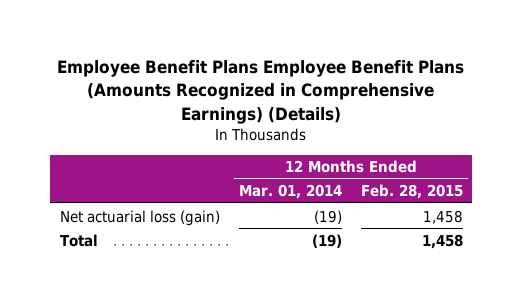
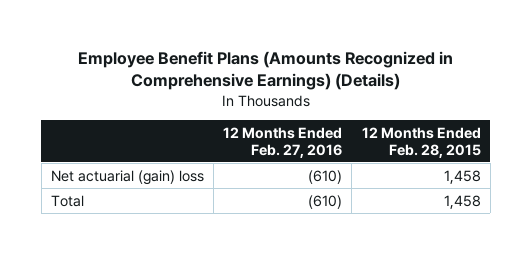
- Employee Benefit Plans Employee Benefit Plans (Amounts Recognized in Comprehensive Earnings) (Details)
+ Employee Benefit Plans (Amounts Recognized in Comprehensive Earnings) (Details)
- | 12 Months Ended Mar. 01, 2014 | 12 Months Ended Feb. 28, 2015
+ | 12 Months Ended Feb. 27, 2016 | 12 Months Ended Feb. 28, 2015
- Net actuarial loss (gain) | (19) | 1,458
+ Net actuarial (gain) loss | (610) | 1,458

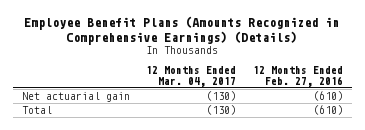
- | 12 Months Ended Feb. 27, 2016 | 12 Months Ended Feb. 28, 2015
+ | 12 Months Ended Mar. 04, 2017 | 12 Months Ended Feb. 27, 2016
- Net actuarial (gain) loss | (610) | 1,458
+ Net actuarial gain | (130) | (610)

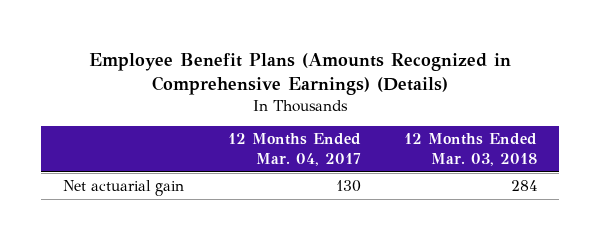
- | 12 Months Ended Mar. 04, 2017 | 12 Months Ended Feb. 27, 2016
+ | 12 Months Ended Mar. 04, 2017 | 12 Months Ended Mar. 03, 2018
- Net actuarial gain | (130) | (610)
- Total | (130) | (610)
+ Net actuarial gain | 130 | 284

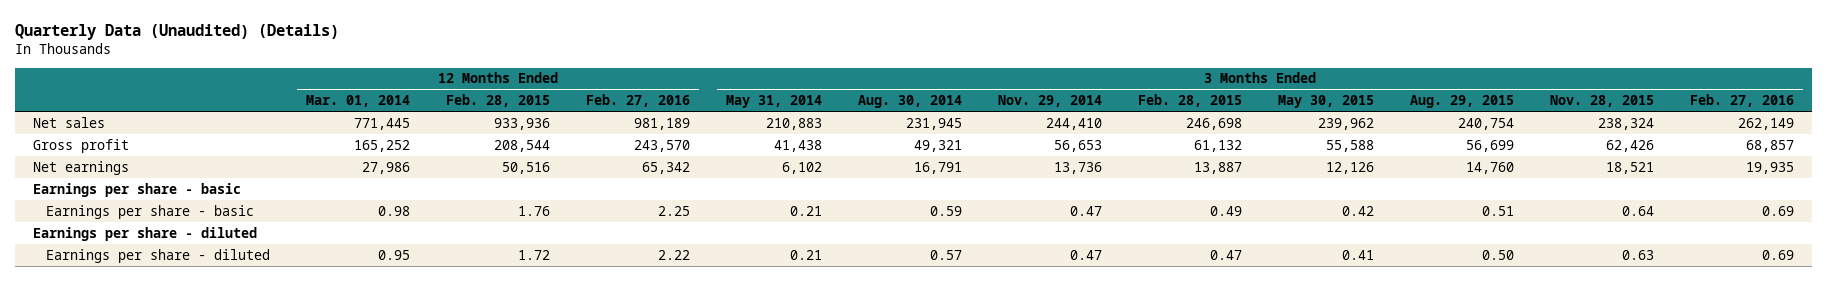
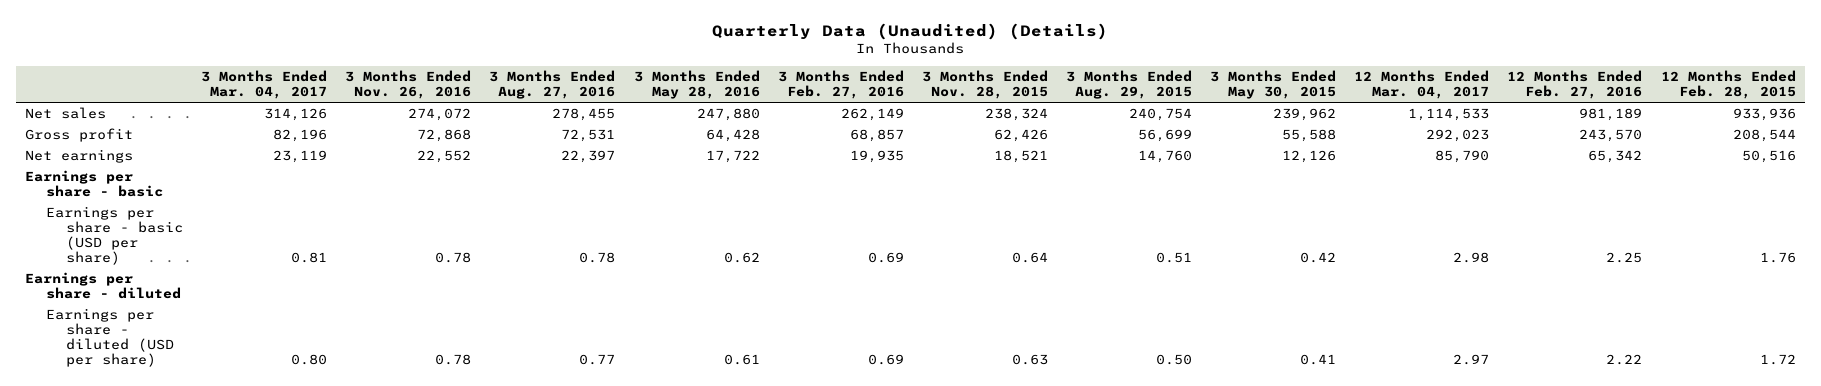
- | 12 Months Ended Mar. 01, 2014 | 12 Months Ended Feb. 28, 2015 | 12 Months Ended Feb. 27, 2016 | 3 Months Ended May 31, 2014 | 3 Months Ended Aug. 30, 2014 | 3 Months Ended Nov. 29, 2014 | 3 Months Ended Feb. 28, 2015 | 3 Months Ended May 30, 2015 | 3 Months Ended Aug. 29, 2015 | 3 Months Ended Nov. 28, 2015 | 3 Months Ended Feb. 27, 2016
+ | 3 Months Ended Mar. 04, 2017 | 3 Months Ended Nov. 26, 2016 | 3 Months Ended Aug. 27, 2016 | 3 Months Ended May 28, 2016 | 3 Months Ended Feb. 27, 2016 | 3 Months Ended Nov. 28, 2015 | 3 Months Ended Aug. 29, 2015 | 3 Months Ended May 30, 2015 | 12 Months Ended Mar. 04, 2017 | 12 Months Ended Feb. 27, 2016 | 12 Months Ended Feb. 28, 2015
- Earnings per share - basic | 0.98 | 1.76 | 2.25 | 0.21 | 0.59 | 0.47 | 0.49 | 0.42 | 0.51 | 0.64 | 0.69
+ Earnings per share - basic (USD per share) | 0.81 | 0.78 | 0.78 | 0.62 | 0.69 | 0.64 | 0.51 | 0.42 | 2.98 | 2.25 | 1.76
- Earnings per share - diluted | 0.95 | 1.72 | 2.22 | 0.21 | 0.57 | 0.47 | 0.47 | 0.41 | 0.50 | 0.63 | 0.69
+ Earnings per share - diluted (USD per share) | 0.80 | 0.78 | 0.77 | 0.61 | 0.69 | 0.63 | 0.50 | 0.41 | 2.97 | 2.22 | 1.72

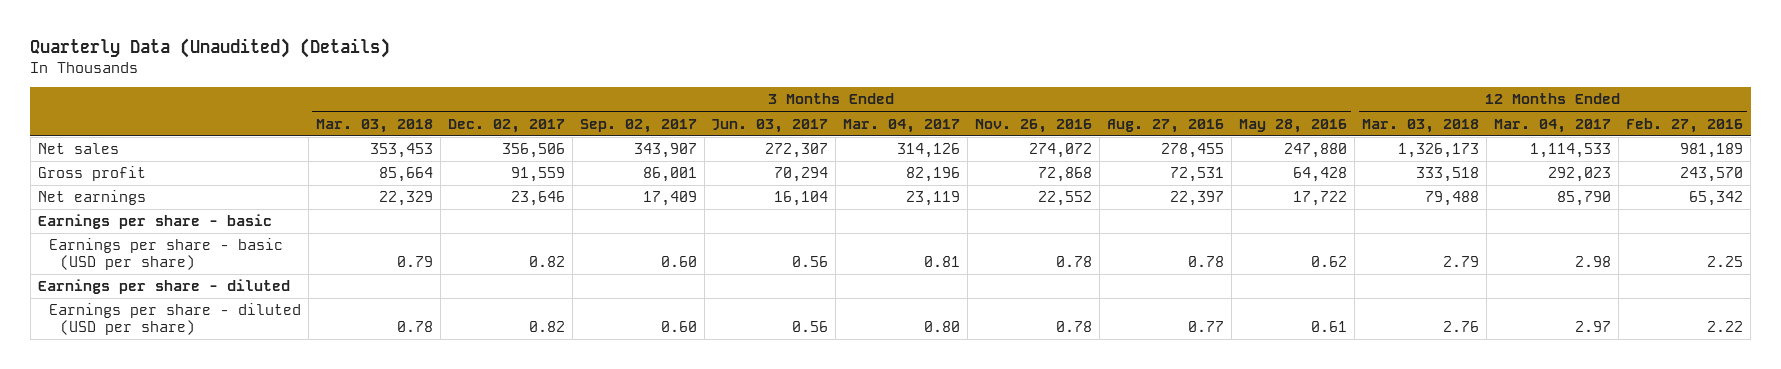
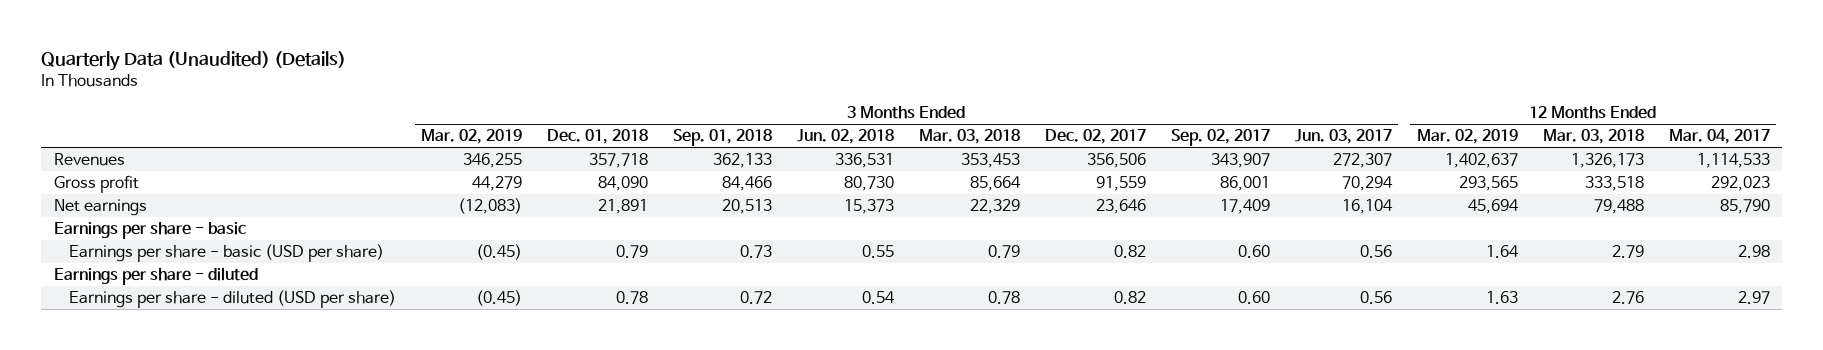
- | 3 Months Ended Mar. 03, 2018 | 3 Months Ended Dec. 02, 2017 | 3 Months Ended Sep. 02, 2017 | 3 Months Ended Jun. 03, 2017 | 3 Months Ended Mar. 04, 2017 | 3 Months Ended Nov. 26, 2016 | 3 Months Ended Aug. 27, 2016 | 3 Months Ended May 28, 2016 | 12 Months Ended Mar. 03, 2018 | 12 Months Ended Mar. 04, 2017 | 12 Months Ended Feb. 27, 2016
+ | 3 Months Ended Mar. 02, 2019 | 3 Months Ended Dec. 01, 2018 | 3 Months Ended Sep. 01, 2018 | 3 Months Ended Jun. 02, 2018 | 3 Months Ended Mar. 03, 2018 | 3 Months Ended Dec. 02, 2017 | 3 Months Ended Sep. 02, 2017 | 3 Months Ended Jun. 03, 2017 | 12 Months Ended Mar. 02, 2019 | 12 Months Ended Mar. 03, 2018 | 12 Months Ended Mar. 04, 2017
- Net sales | 353,453 | 356,506 | 343,907 | 272,307 | 314,126 | 274,072 | 278,455 | 247,880 | 1,326,173 | 1,114,533 | 981,189
+ Revenues | 346,255 | 357,718 | 362,133 | 336,531 | 353,453 | 356,506 | 343,907 | 272,307 | 1,402,637 | 1,326,173 | 1,114,533

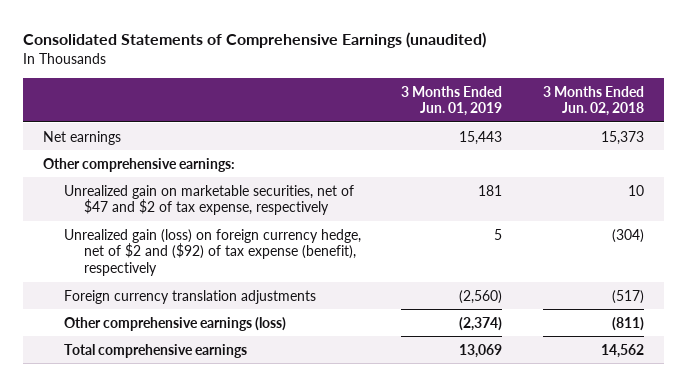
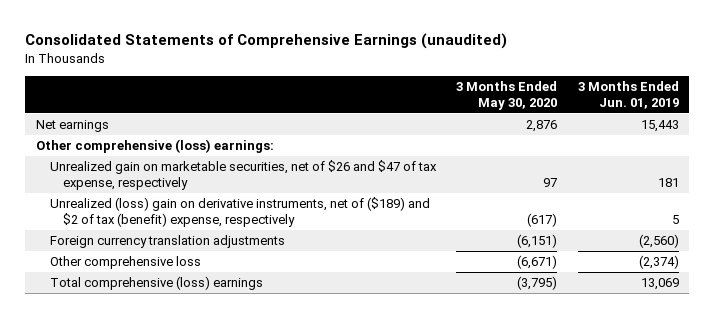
- | 3 Months Ended Jun. 01, 2019 | 3 Months Ended Jun. 02, 2018
+ | 3 Months Ended May 30, 2020 | 3 Months Ended Jun. 01, 2019
- Other comprehensive earnings:
- Unrealized gain on marketable securities, net of $47 and $2 of tax expense, respectively | 181 | 10
- Unrealized gain (loss) on foreign currency hedge, net of $2 and ($92) of tax expense (benefit), respectively | 5 | (304)
+ Other comprehensive (loss) earnings:
+ Unrealized gain on marketable securities, net of $26 and $47 of tax expense, respectively | 97 | 181
+ Unrealized (loss) gain on derivative instruments, net of ($189) and $2 of tax (benefit) expense, respectively | (617) | 5
- Other comprehensive earnings (loss) | (2,374) | (811)
- Total comprehensive earnings | 13,069 | 14,562
+ Other comprehensive loss | (6,671) | (2,374)
+ Total comprehensive (loss) earnings | (3,795) | 13,069

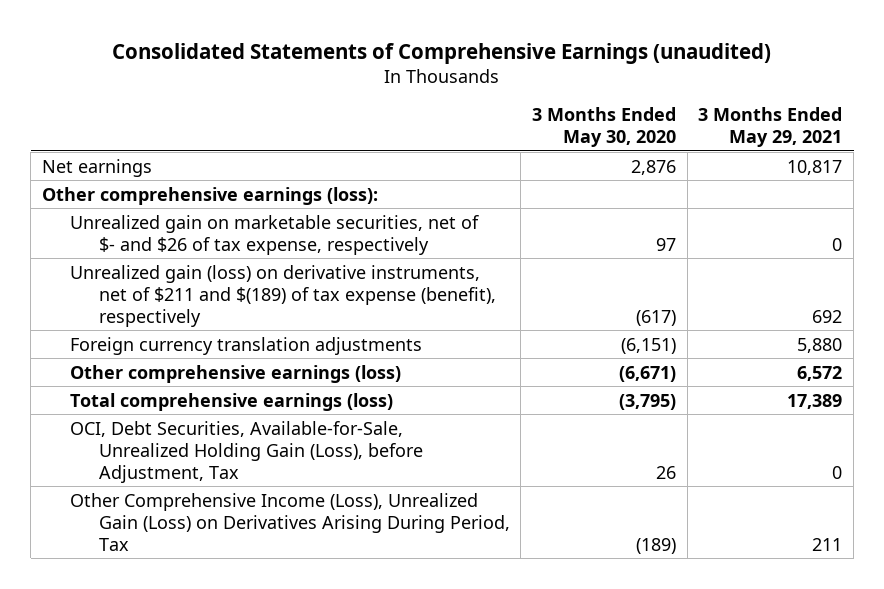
- | 3 Months Ended May 30, 2020 | 3 Months Ended Jun. 01, 2019
+ | 3 Months Ended May 30, 2020 | 3 Months Ended May 29, 2021
- Other comprehensive (loss) earnings:
- Unrealized gain on marketable securities, net of $26 and $47 of tax expense, respectively | 97 | 181
- Unrealized (loss) gain on derivative instruments, net of ($189) and $2 of tax (benefit) expense, respectively | (617) | 5
+ Other comprehensive earnings (loss):
+ Unrealized gain on marketable securities, net of $- and $26 of tax expense, respectively | 97 | 0
+ Unrealized gain (loss) on derivative instruments, net of $211 and $(189) of tax expense (benefit), respectively | (617) | 692
- Other comprehensive loss | (6,671) | (2,374)
- Total comprehensive (loss) earnings | (3,795) | 13,069
+ Other comprehensive earnings (loss) | (6,671) | 6,572
+ Total comprehensive earnings (loss) | (3,795) | 17,389
+ OCI, Debt Securities, Available-for-Sale, Unrealized Holding Gain (Loss), before Adjustment, Tax | 26 | 0
+ Other Comprehensive Income (Loss), Unrealized Gain (Loss) on Derivatives Arising During Period, Tax | (189) | 211

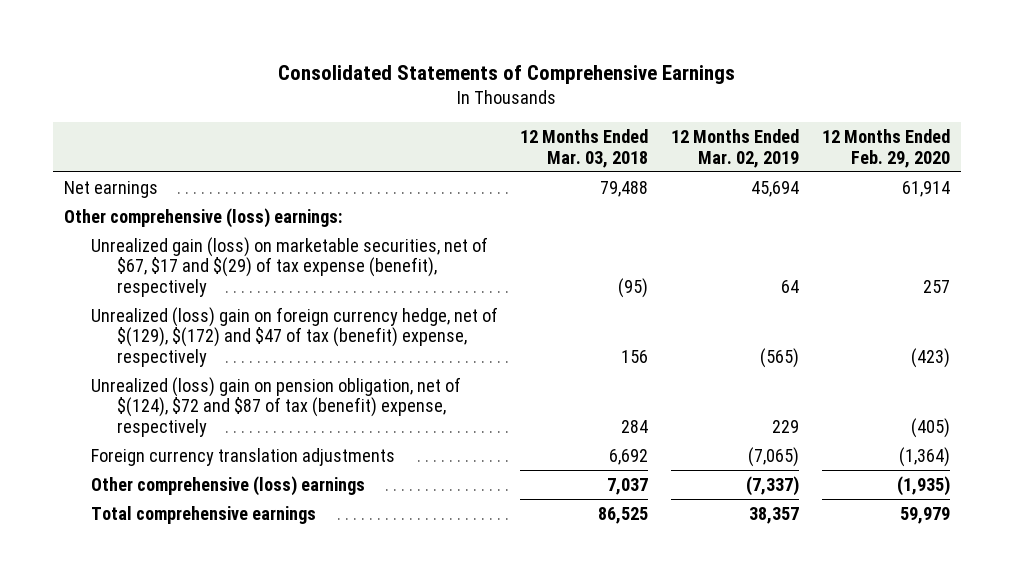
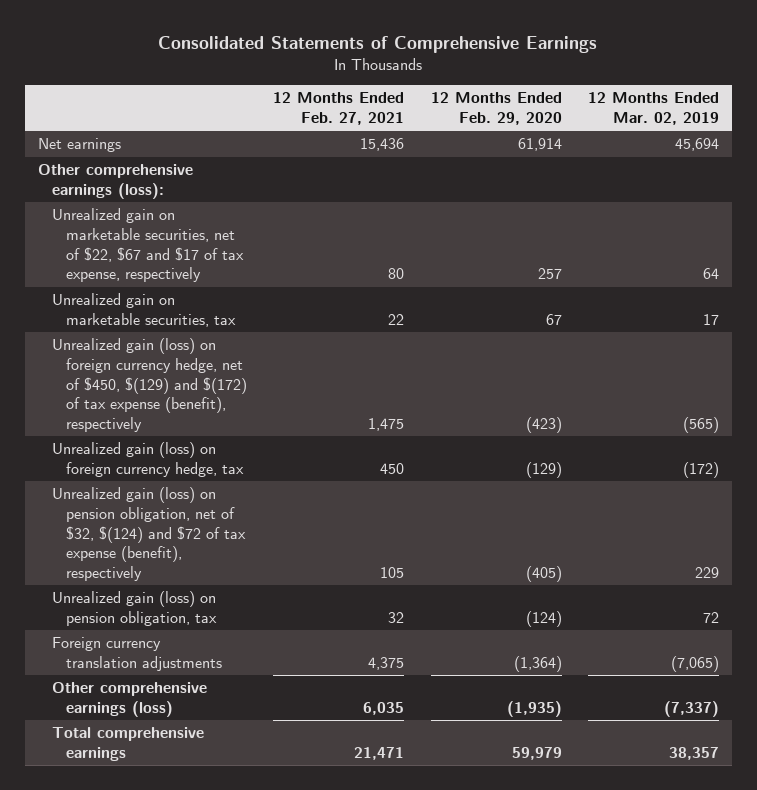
- | 12 Months Ended Mar. 03, 2018 | 12 Months Ended Mar. 02, 2019 | 12 Months Ended Feb. 29, 2020
+ | 12 Months Ended Feb. 27, 2021 | 12 Months Ended Feb. 29, 2020 | 12 Months Ended Mar. 02, 2019
- Other comprehensive (loss) earnings:
- Unrealized gain (loss) on marketable securities, net of $67, $17 and $(29) of tax expense (benefit), respectively | (95) | 64 | 257
- Unrealized (loss) gain on foreign currency hedge, net of $(129), $(172) and $47 of tax (benefit) expense, respectively | 156 | (565) | (423)
- Unrealized (loss) gain on pension obligation, net of $(124), $72 and $87 of tax (benefit) expense, respectively | 284 | 229 | (405)
+ Other comprehensive earnings (loss):
+ Unrealized gain on marketable securities, net of $22, $67 and $17 of tax expense, respectively | 80 | 257 | 64
+ Unrealized gain on marketable securities, tax | 22 | 67 | 17
+ Unrealized gain (loss) on foreign currency hedge, net of $450, $(129) and $(172) of tax expense (benefit), respectively | 1,475 | (423) | (565)
+ Unrealized gain (loss) on foreign currency hedge, tax | 450 | (129) | (172)
+ Unrealized gain (loss) on pension obligation, net of $32, $(124) and $72 of tax expense (benefit), respectively | 105 | (405) | 229
+ Unrealized gain (loss) on pension obligation, tax | 32 | (124) | 72
- Other comprehensive (loss) earnings | 7,037 | (7,337) | (1,935)
+ Other comprehensive earnings (loss) | 6,035 | (1,935) | (7,337)

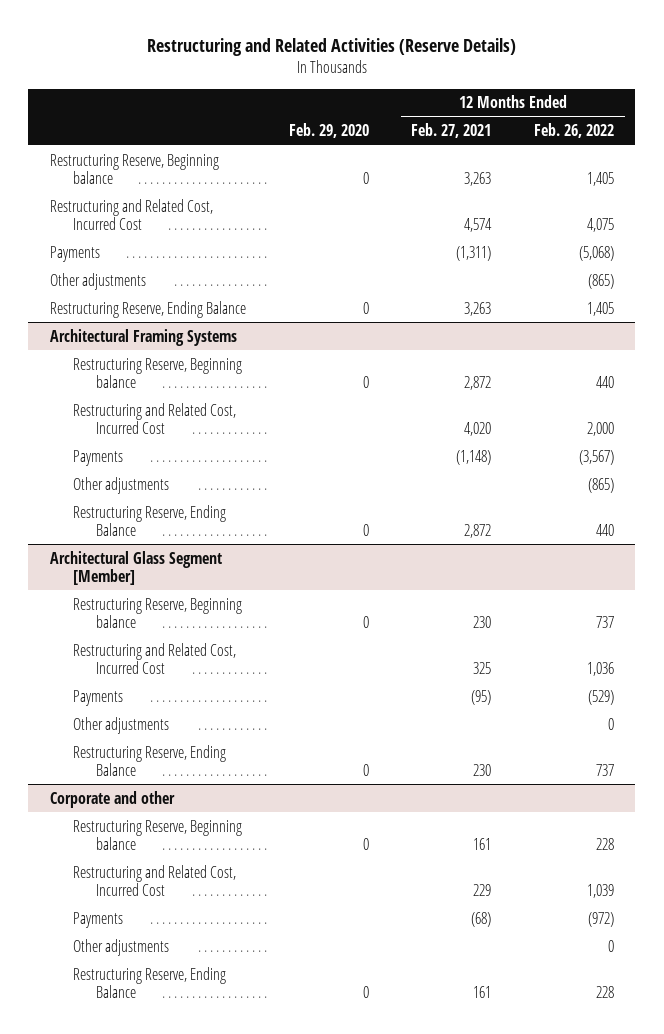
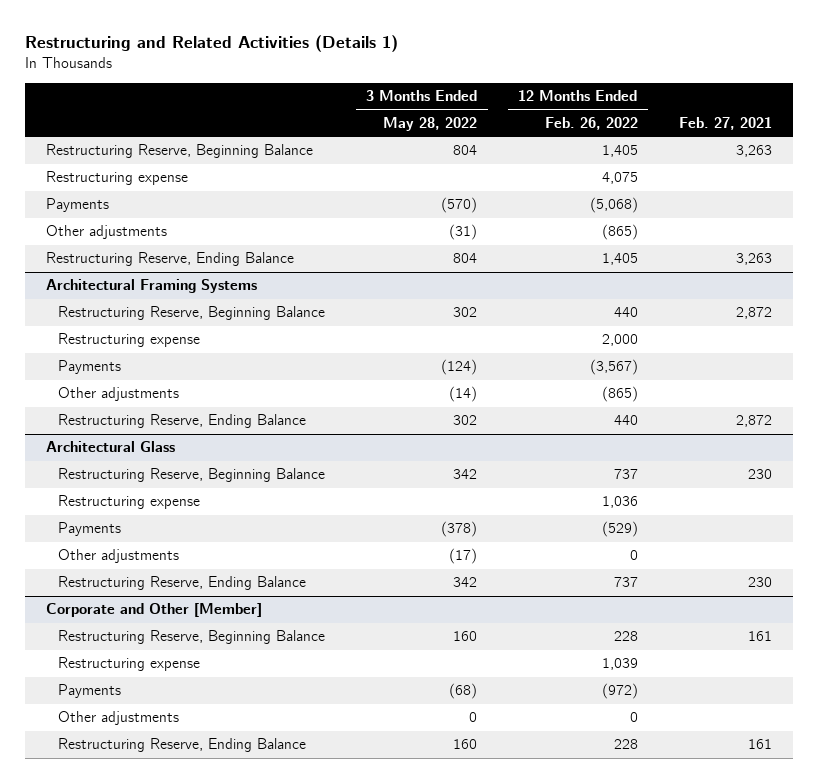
- Restructuring and Related Activities (Reserve Details)
+ Restructuring and Related Activities (Details 1)
- | Feb. 29, 2020 | 12 Months Ended Feb. 27, 2021 | 12 Months Ended Feb. 26, 2022
+ | 3 Months Ended May 28, 2022 | 12 Months Ended Feb. 26, 2022 | Feb. 27, 2021
- Restructuring Reserve, Beginning balance | 0 | 3,263 | 1,405
- Restructuring and Related Cost, Incurred Cost | | 4,574 | 4,075
+ Restructuring Reserve, Beginning Balance | 804 | 1,405 | 3,263
+ Restructuring expense | | 4,075 |
@ Architectural Framing Systems
- Restructuring Reserve, Beginning balance | 0 | 2,872 | 440
- Restructuring and Related Cost, Incurred Cost | | 4,020 | 2,000
+ Restructuring Reserve, Beginning Balance | 302 | 440 | 2,872
+ Restructuring expense | | 2,000 |
- Architectural Glass Segment [Member]
- Restructuring Reserve, Beginning balance | 0 | 230 | 737
- Restructuring and Related Cost, Incurred Cost | | 325 | 1,036
+ Architectural Glass
+ Restructuring Reserve, Beginning Balance | 342 | 737 | 230
+ Restructuring expense | | 1,036 |
- Corporate and other
- Restructuring Reserve, Beginning balance | 0 | 161 | 228
- Restructuring and Related Cost, Incurred Cost | | 229 | 1,039
+ Corporate and Other [Member]
+ Restructuring Reserve, Beginning Balance | 160 | 228 | 161
+ Restructuring expense | | 1,039 |

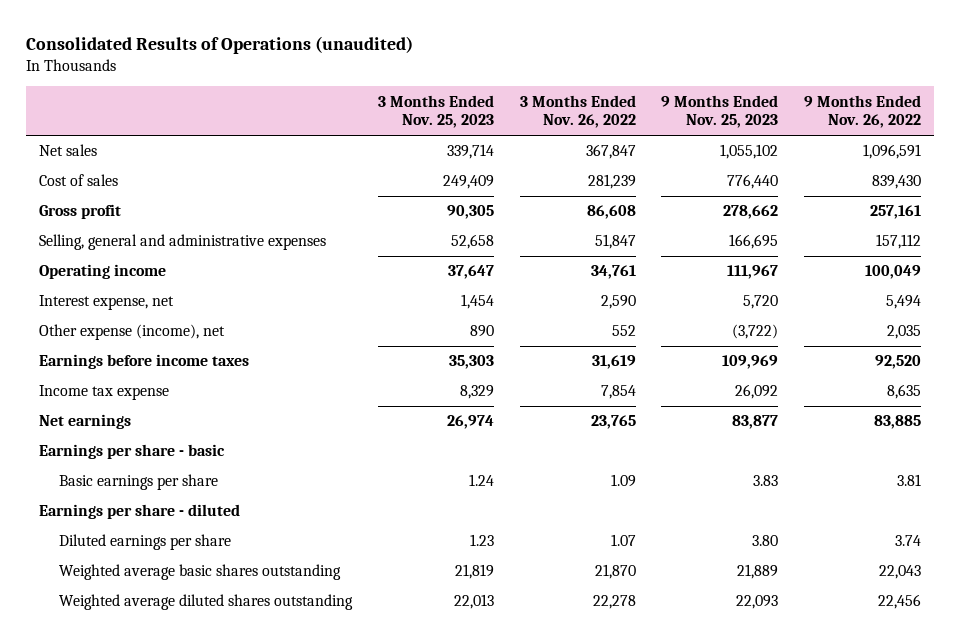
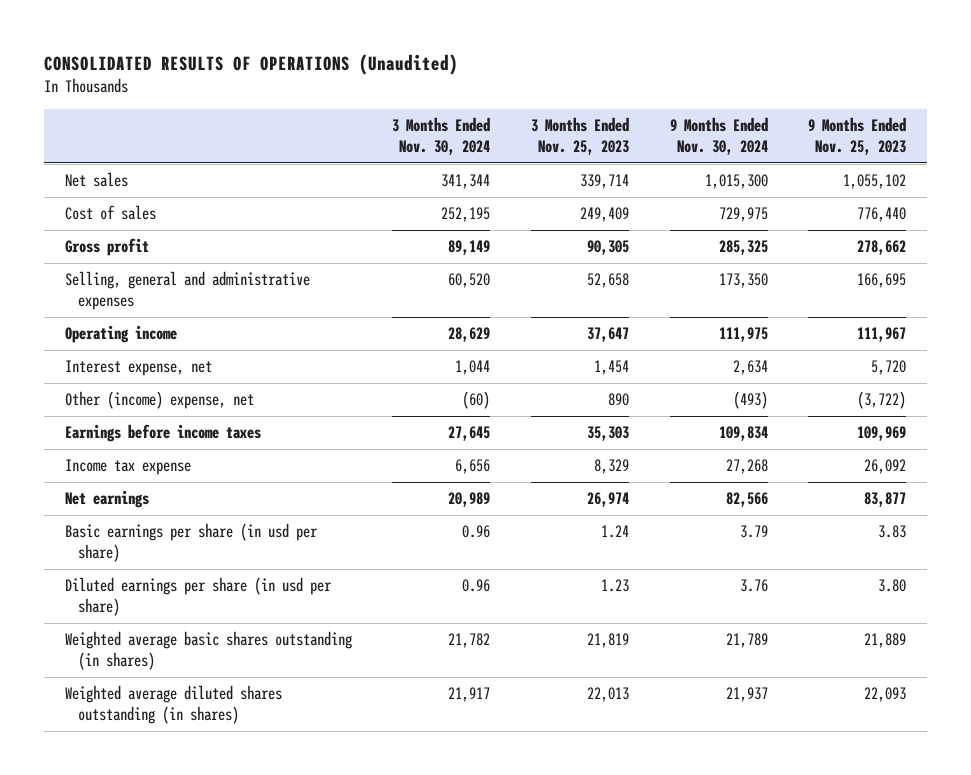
- Consolidated Results of Operations (unaudited)
+ CONSOLIDATED RESULTS OF OPERATIONS (Unaudited)
- | 3 Months Ended Nov. 25, 2023 | 3 Months Ended Nov. 26, 2022 | 9 Months Ended Nov. 25, 2023 | 9 Months Ended Nov. 26, 2022
+ | 3 Months Ended Nov. 30, 2024 | 3 Months Ended Nov. 25, 2023 | 9 Months Ended Nov. 30, 2024 | 9 Months Ended Nov. 25, 2023
- Other expense (income), net | 890 | 552 | (3,722) | 2,035
+ Other (income) expense, net | (60) | 890 | (493) | (3,722)
- Earnings per share - basic
- Basic earnings per share | 1.24 | 1.09 | 3.83 | 3.81
- Earnings per share - diluted
- Diluted earnings per share | 1.23 | 1.07 | 3.80 | 3.74
- Weighted average basic shares outstanding | 21,819 | 21,870 | 21,889 | 22,043
- Weighted average diluted shares outstanding | 22,013 | 22,278 | 22,093 | 22,456
+ Basic earnings per share (in usd per share) | 0.96 | 1.24 | 3.79 | 3.83
+ Diluted earnings per share (in usd per share) | 0.96 | 1.23 | 3.76 | 3.80
+ Weighted average basic shares outstanding (in shares) | 21,782 | 21,819 | 21,789 | 21,889
+ Weighted average diluted shares outstanding (in shares) | 21,917 | 22,013 | 21,937 | 22,093

